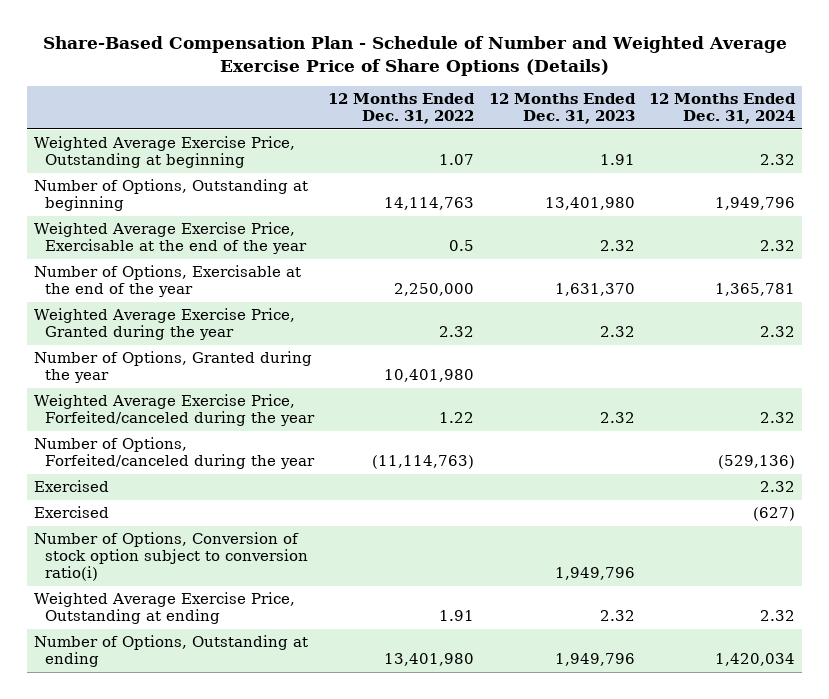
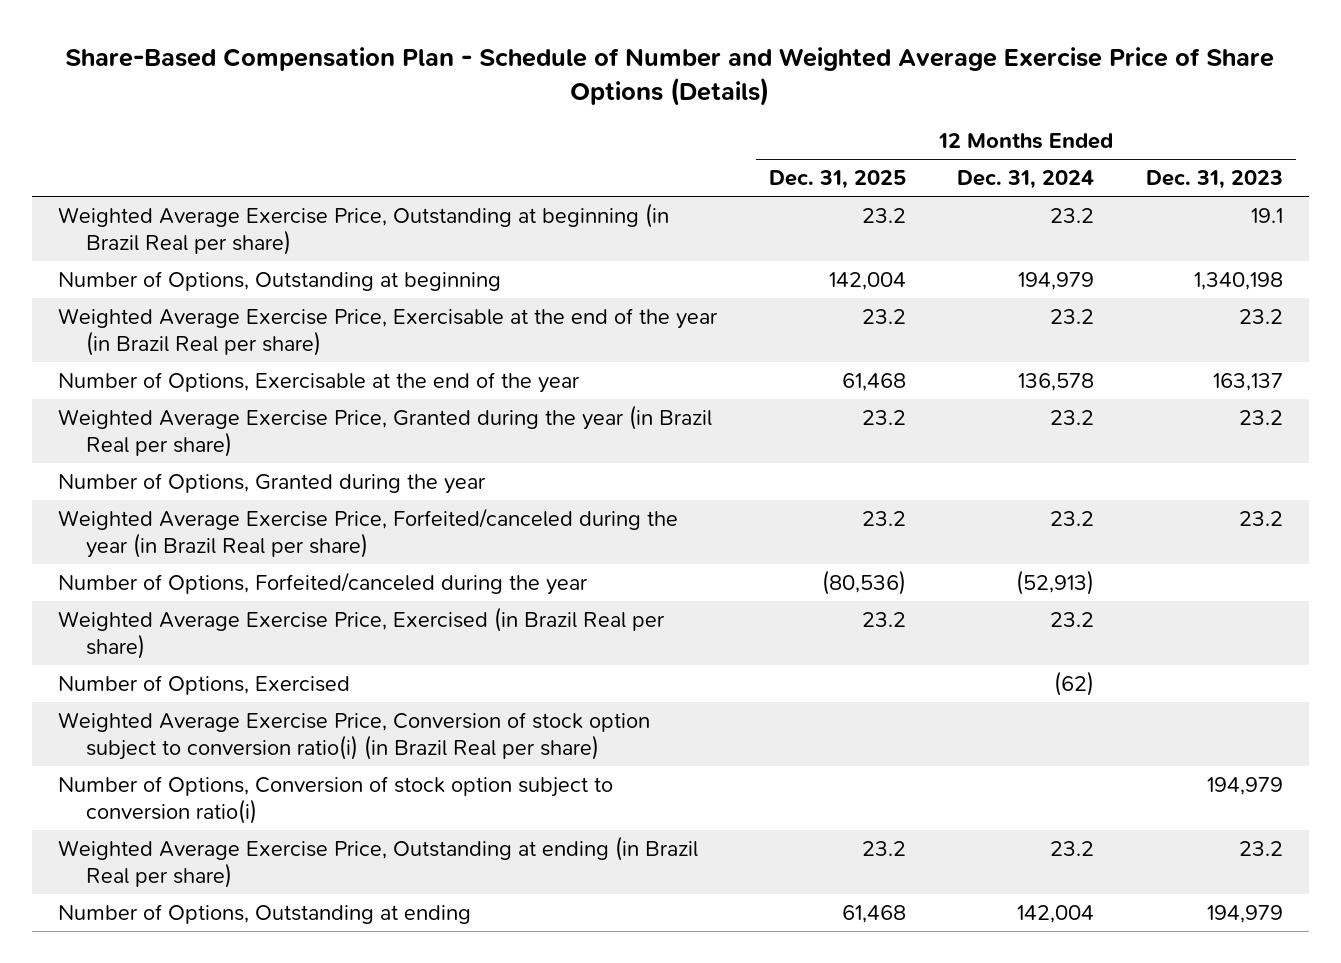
- | 12 Months Ended Dec. 31, 2022 | 12 Months Ended Dec. 31, 2023 | 12 Months Ended Dec. 31, 2024
+ | 12 Months Ended Dec. 31, 2025 | 12 Months Ended Dec. 31, 2024 | 12 Months Ended Dec. 31, 2023
- Weighted Average Exercise Price, Outstanding at beginning | 1.07 | 1.91 | 2.32
- Number of Options, Outstanding at beginning | 14,114,763 | 13,401,980 | 1,949,796
- Weighted Average Exercise Price, Exercisable at the end of the year | 0.5 | 2.32 | 2.32
- Number of Options, Exercisable at the end of the year | 2,250,000 | 1,631,370 | 1,365,781
- Weighted Average Exercise Price, Granted during the year | 2.32 | 2.32 | 2.32
+ Weighted Average Exercise Price, Outstanding at beginning (in Brazil Real per share) | 23.2 | 23.2 | 19.1
+ Number of Options, Outstanding at beginning | 142,004 | 194,979 | 1,340,198
+ Weighted Average Exercise Price, Exercisable at the end of the year (in Brazil Real per share) | 23.2 | 23.2 | 23.2
+ Number of Options, Exercisable at the end of the year | 61,468 | 136,578 | 163,137
+ Weighted Average Exercise Price, Granted during the year (in Brazil Real per share) | 23.2 | 23.2 | 23.2
- Weighted Average Exercise Price, Forfeited/canceled during the year | 1.22 | 2.32 | 2.32
- Number of Options, Forfeited/canceled during the year | (11,114,763) | | (529,136)
- Exercised | | | 2.32
- Exercised | | | (627)
- Number of Options, Conversion of stock option subject to conversion ratio(i) | | 1,949,796 |
- Weighted Average Exercise Price, Outstanding at ending | 1.91 | 2.32 | 2.32
- Number of Options, Outstanding at ending | 13,401,980 | 1,949,796 | 1,420,034
+ Weighted Average Exercise Price, Forfeited/canceled during the year (in Brazil Real per share) | 23.2 | 23.2 | 23.2
+ Number of Options, Forfeited/canceled during the year | (80,536) | (52,913) |
+ Weighted Average Exercise Price, Exercised (in Brazil Real per share) | 23.2 | 23.2 |
+ Number of Options, Exercised | | (62) |
+ Weighted Average Exercise Price, Conversion of stock option subject to conversion ratio(i) (in Brazil Real per share)
+ Number of Options, Conversion of stock option subject to conversion ratio(i) | | | 194,979
+ Weighted Average Exercise Price, Outstanding at ending (in Brazil Real per share) | 23.2 | 23.2 | 23.2
+ Number of Options, Outstanding at ending | 61,468 | 142,004 | 194,979

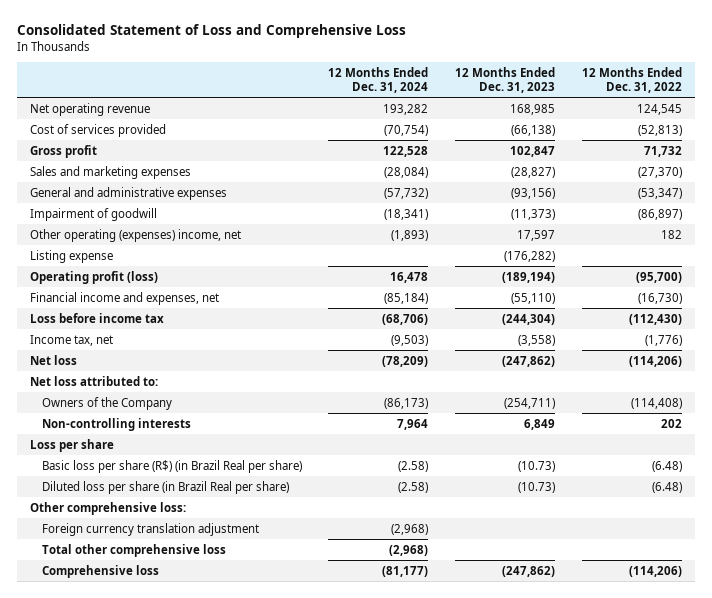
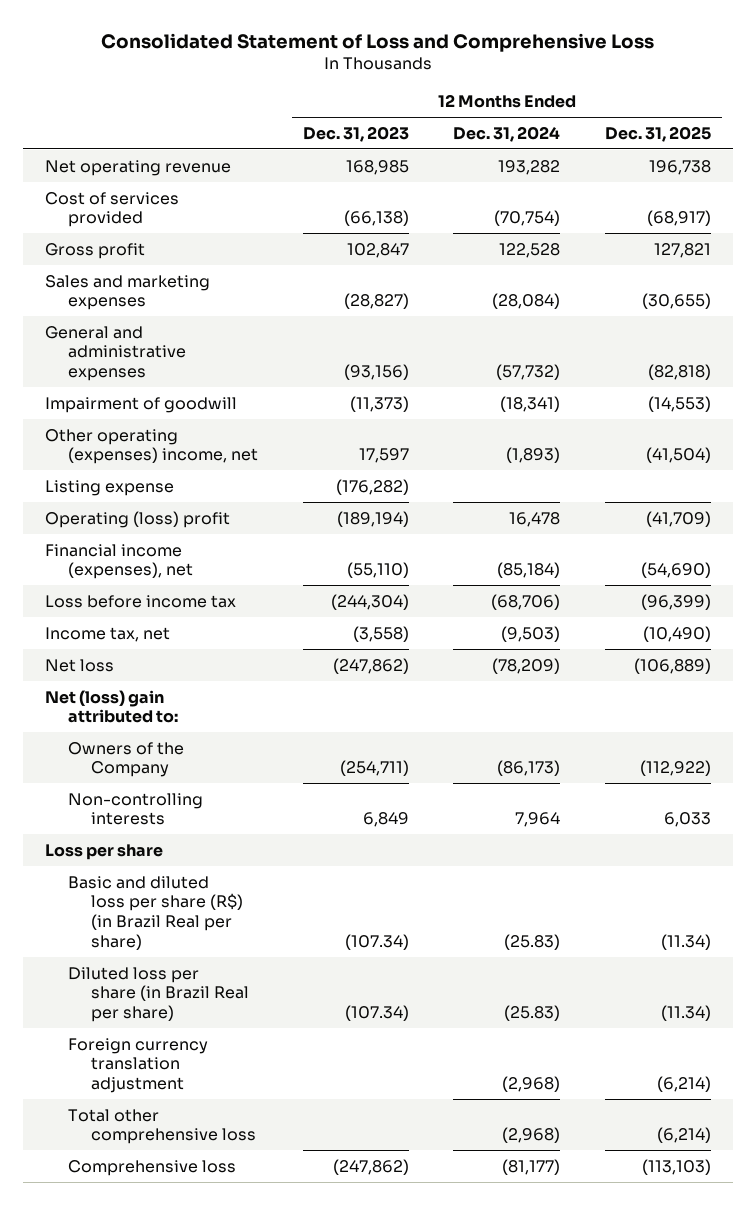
- | 12 Months Ended Dec. 31, 2024 | 12 Months Ended Dec. 31, 2023 | 12 Months Ended Dec. 31, 2022
+ | 12 Months Ended Dec. 31, 2023 | 12 Months Ended Dec. 31, 2024 | 12 Months Ended Dec. 31, 2025
- Operating profit (loss) | 16,478 | (189,194) | (95,700)
- Financial income and expenses, net | (85,184) | (55,110) | (16,730)
+ Operating (loss) profit | (189,194) | 16,478 | (41,709)
+ Financial income (expenses), net | (55,110) | (85,184) | (54,690)
- Net loss attributed to:
+ Net (loss) gain attributed to:
- Basic loss per share (R$) (in Brazil Real per share) | (2.58) | (10.73) | (6.48)
- Diluted loss per share (in Brazil Real per share) | (2.58) | (10.73) | (6.48)
- Other comprehensive loss:
+ Basic and diluted loss per share (R$) (in Brazil Real per share) | (107.34) | (25.83) | (11.34)
+ Diluted loss per share (in Brazil Real per share) | (107.34) | (25.83) | (11.34)

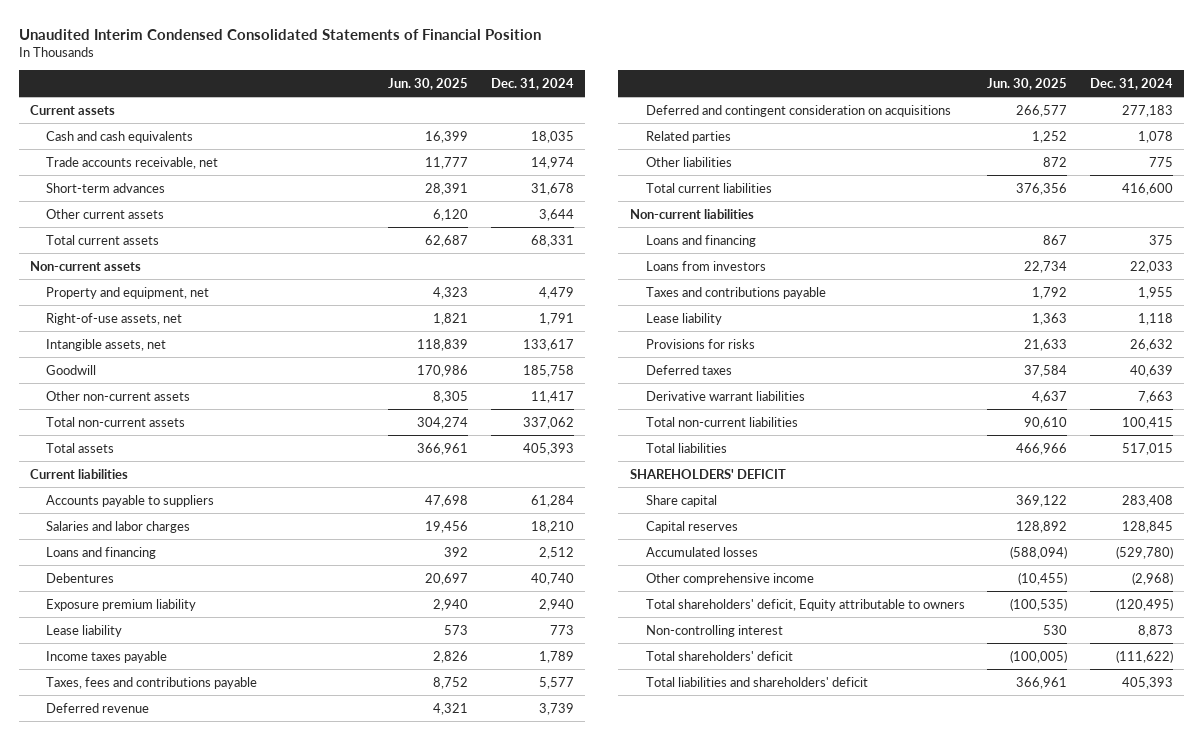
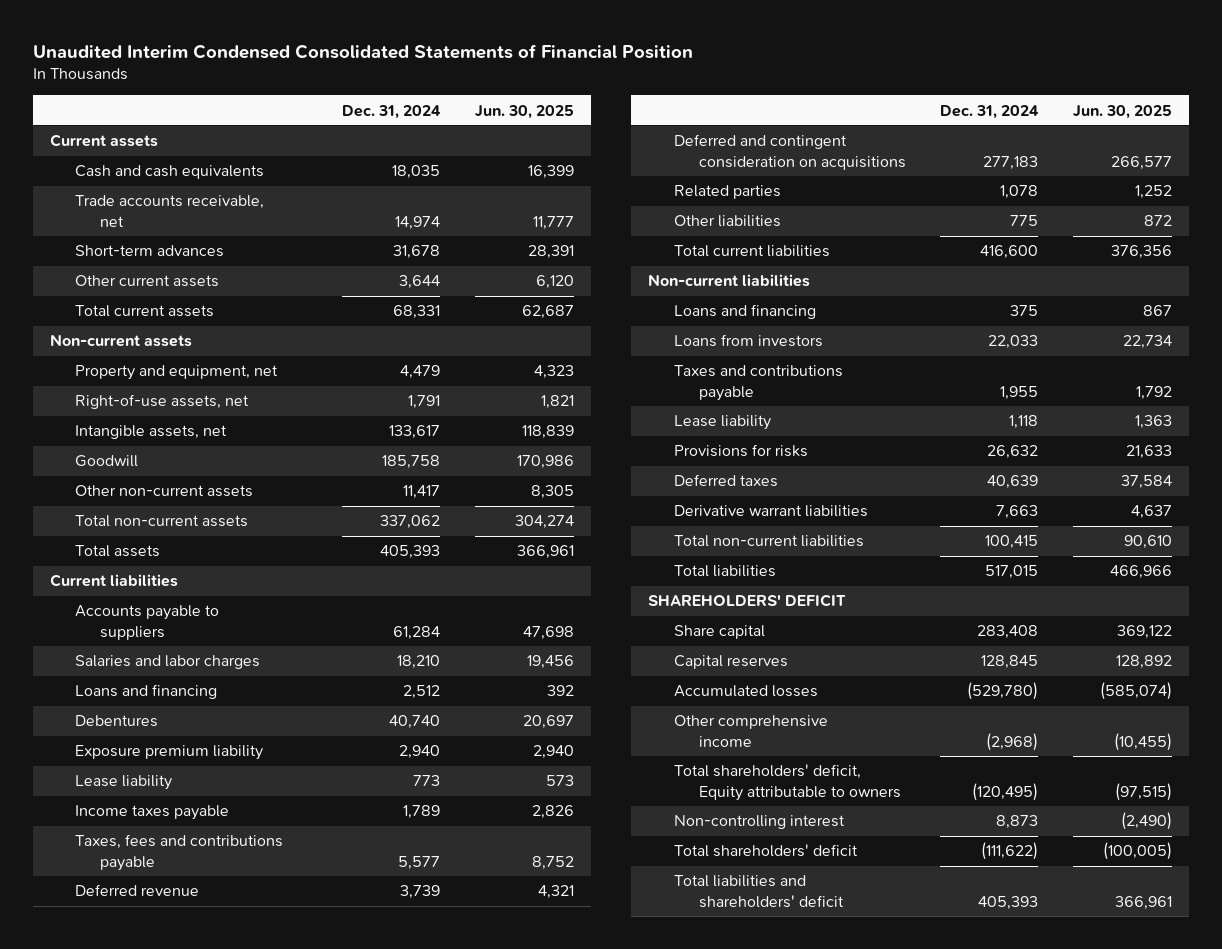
- | Jun. 30, 2025 | Dec. 31, 2024
+ | Dec. 31, 2024 | Jun. 30, 2025
- Accumulated losses | (588,094) | (529,780)
+ Accumulated losses | (529,780) | (585,074)
- Total shareholders' deficit, Equity attributable to owners | (100,535) | (120,495)
- Non-controlling interest | 530 | 8,873
+ Total shareholders' deficit, Equity attributable to owners | (120,495) | (97,515)
+ Non-controlling interest | 8,873 | (2,490)

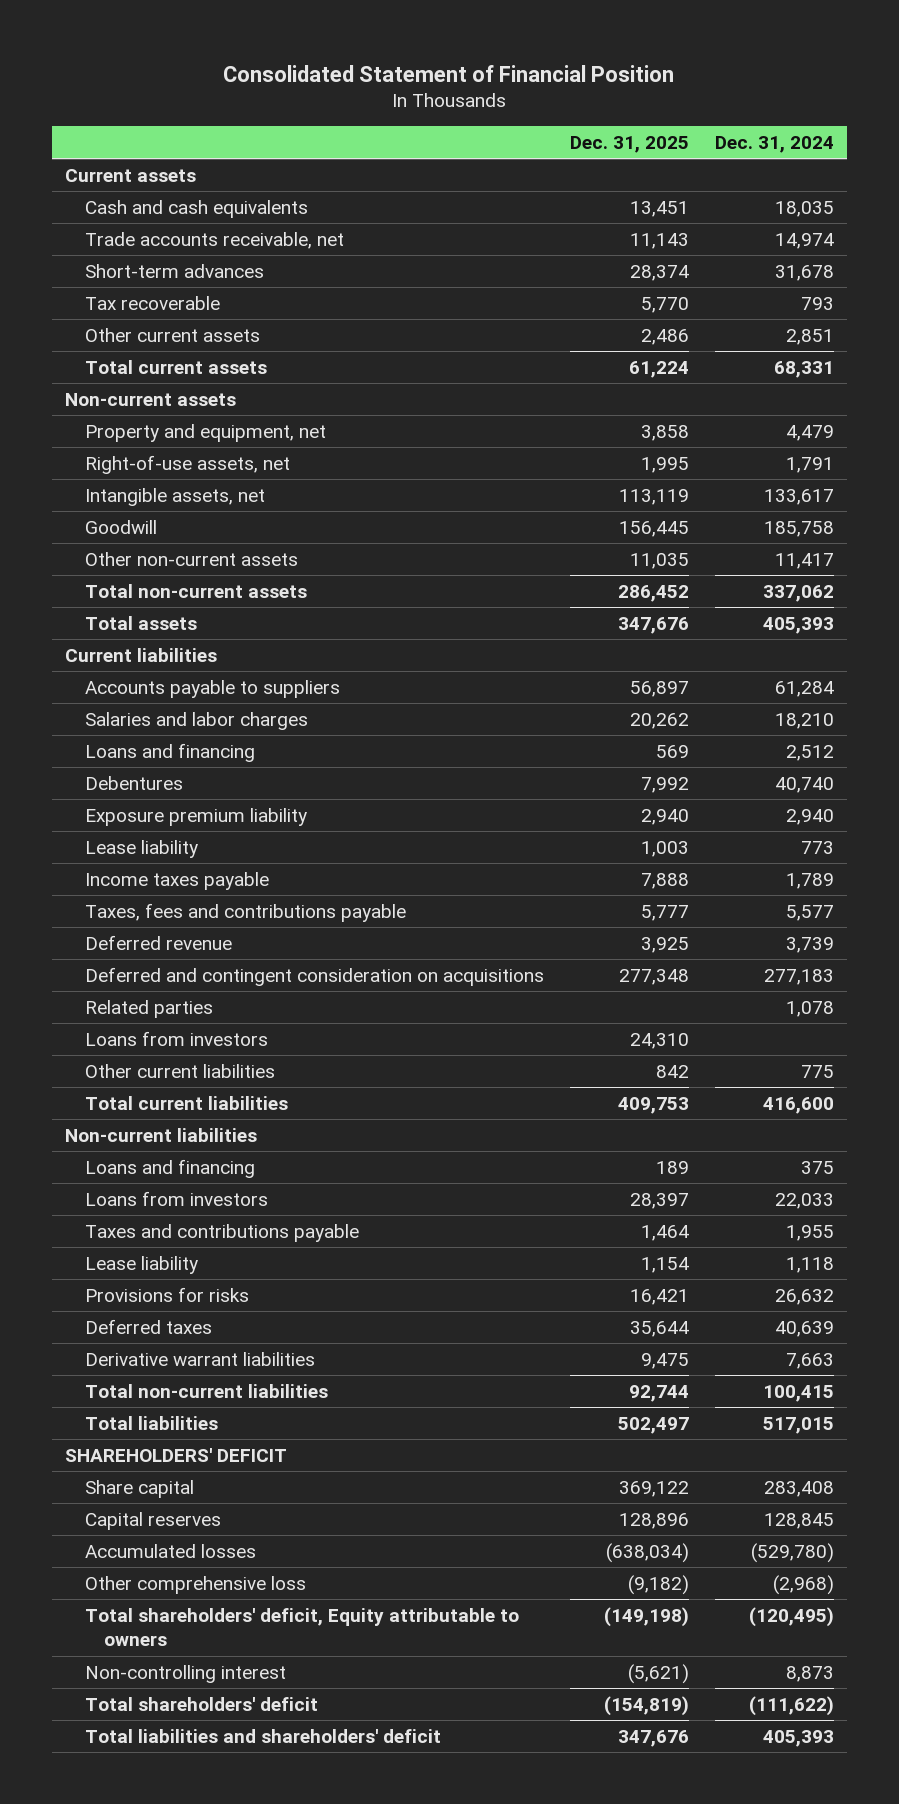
- Unaudited Interim Condensed Consolidated Statements of Financial Position
+ Consolidated Statement of Financial Position
- | Dec. 31, 2024 | Jun. 30, 2025
+ | Dec. 31, 2025 | Dec. 31, 2024
- Other current assets | 3,644 | 6,120
+ Tax recoverable | 5,770 | 793
+ Other current assets | 2,486 | 2,851
- Other liabilities | 775 | 872
+ Loans from investors | 24,310 |
+ Other current liabilities | 842 | 775
- Other comprehensive income | (2,968) | (10,455)
+ Other comprehensive loss | (9,182) | (2,968)

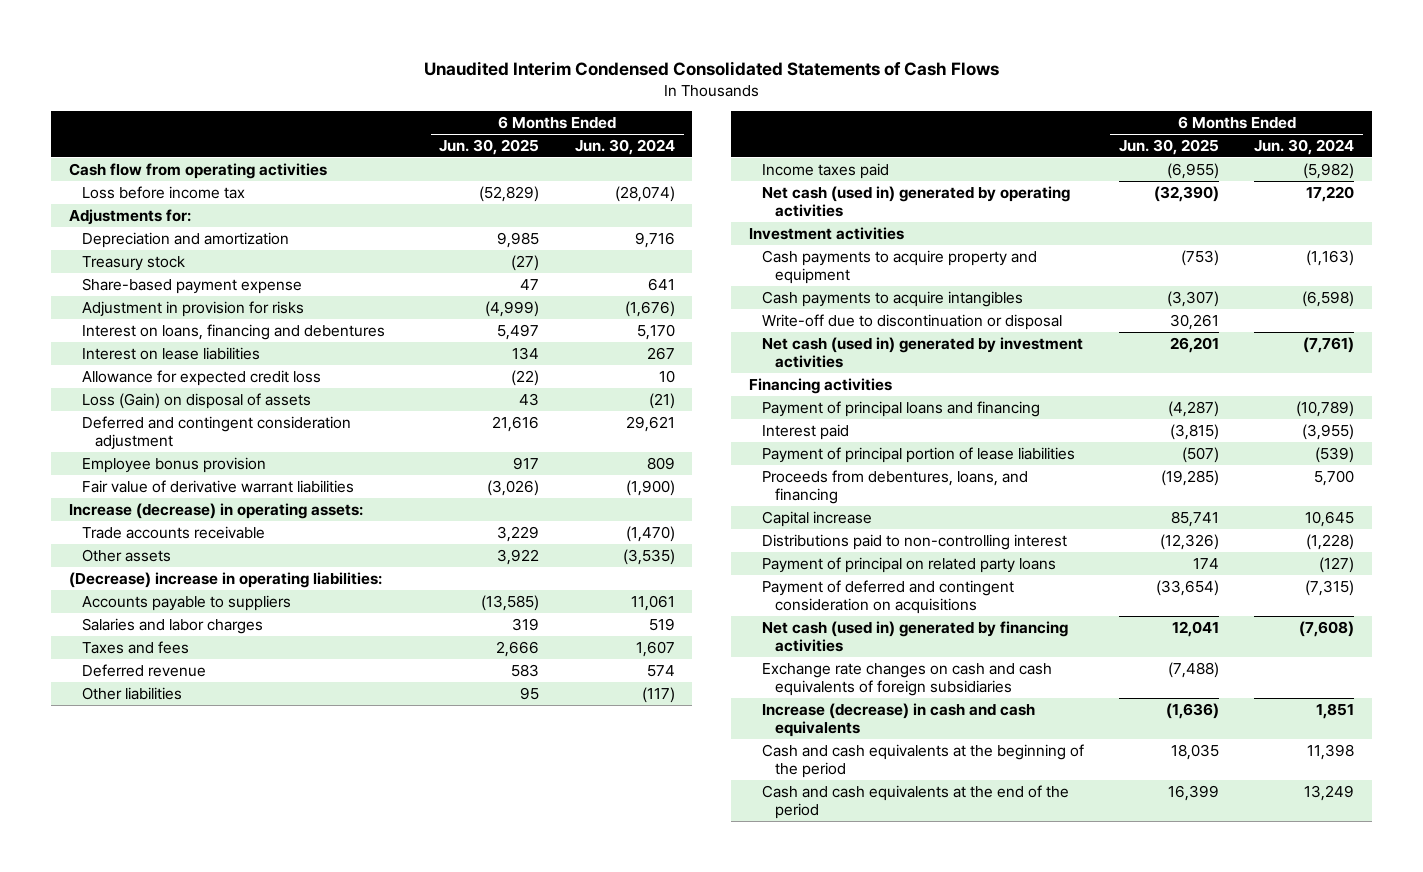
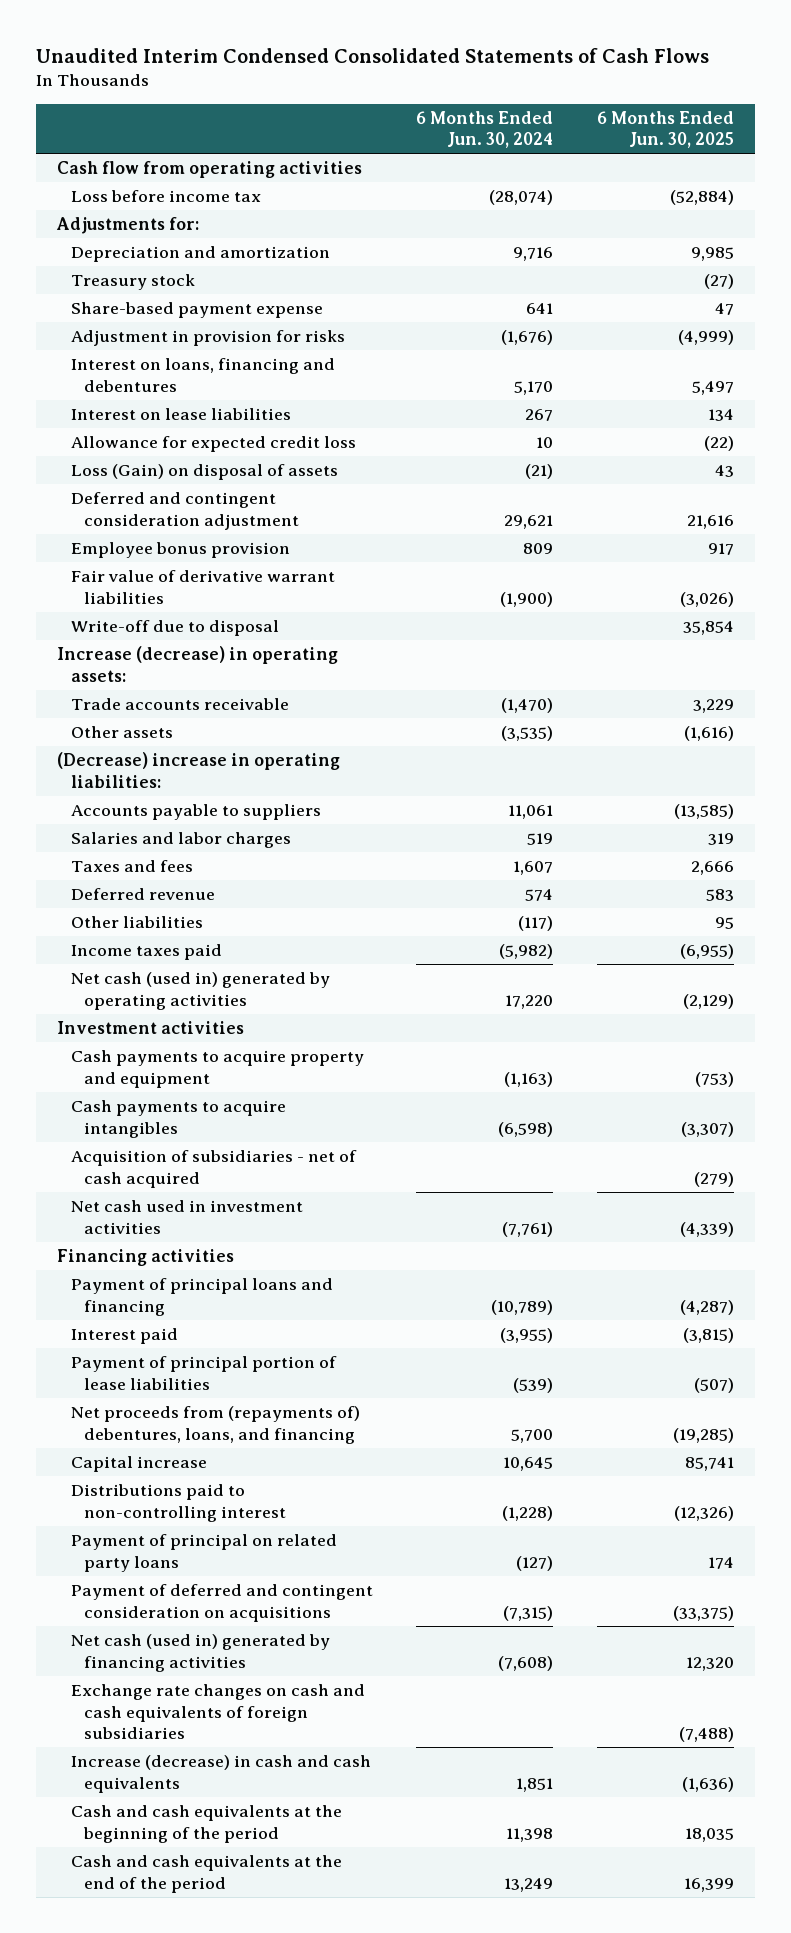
- | 6 Months Ended Jun. 30, 2025 | 6 Months Ended Jun. 30, 2024
+ | 6 Months Ended Jun. 30, 2024 | 6 Months Ended Jun. 30, 2025
- Loss before income tax | (52,829) | (28,074)
+ Loss before income tax | (28,074) | (52,884)
+ Write-off due to disposal | | 35,854
- Other assets | 3,922 | (3,535)
+ Other assets | (3,535) | (1,616)
- Net cash (used in) generated by operating activities | (32,390) | 17,220
+ Net cash (used in) generated by operating activities | 17,220 | (2,129)
- Write-off due to discontinuation or disposal | 30,261 |
- Net cash (used in) generated by investment activities | 26,201 | (7,761)
+ Acquisition of subsidiaries - net of cash acquired | | (279)
+ Net cash used in investment activities | (7,761) | (4,339)
- Proceeds from debentures, loans, and financing | (19,285) | 5,700
+ Net proceeds from (repayments of) debentures, loans, and financing | 5,700 | (19,285)
- Payment of deferred and contingent consideration on acquisitions | (33,654) | (7,315)
- Net cash (used in) generated by financing activities | 12,041 | (7,608)
+ Payment of deferred and contingent consideration on acquisitions | (7,315) | (33,375)
+ Net cash (used in) generated by financing activities | (7,608) | 12,320

